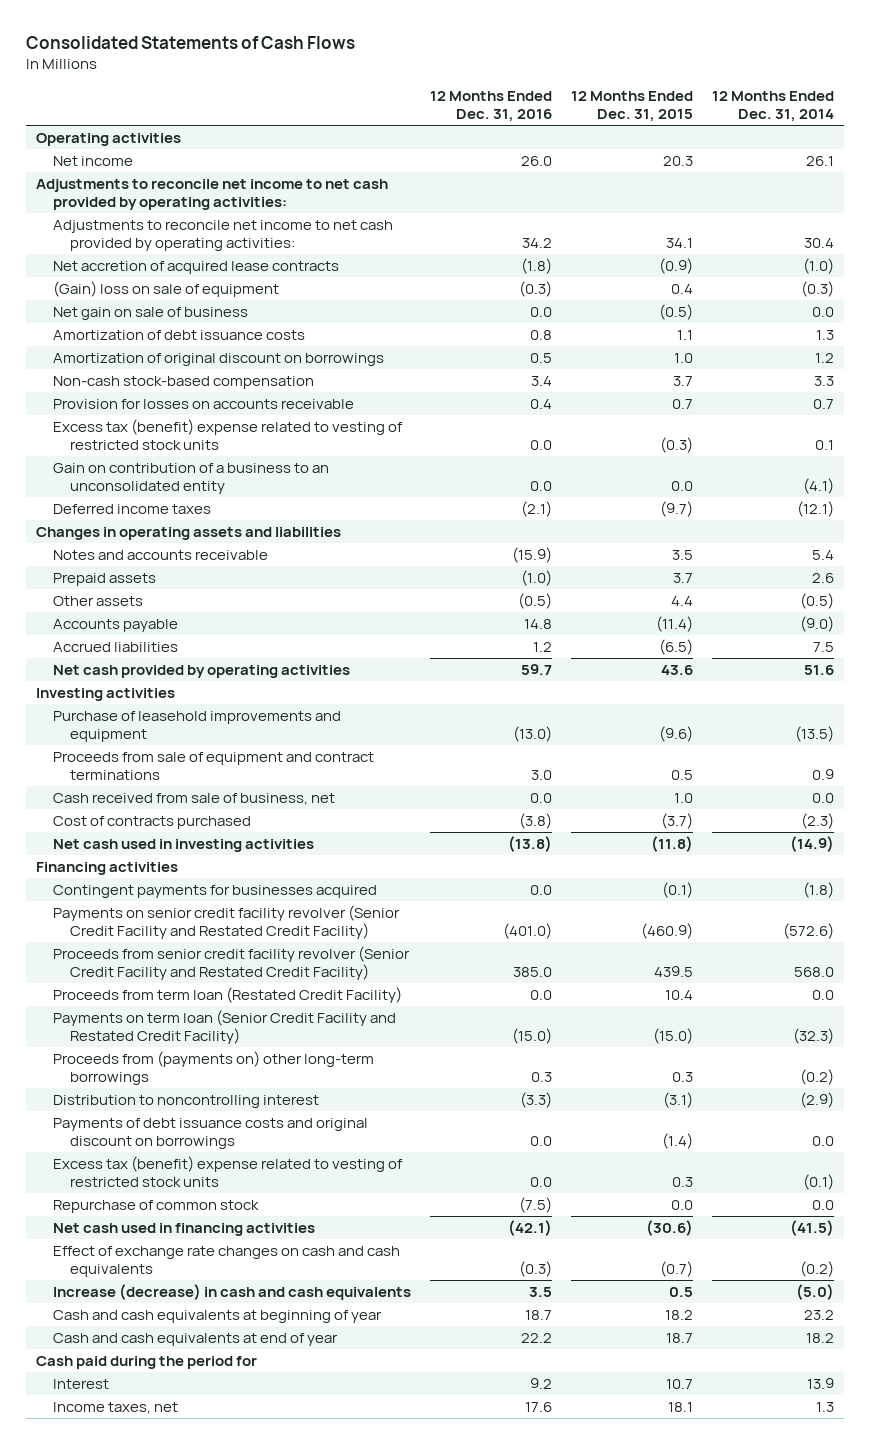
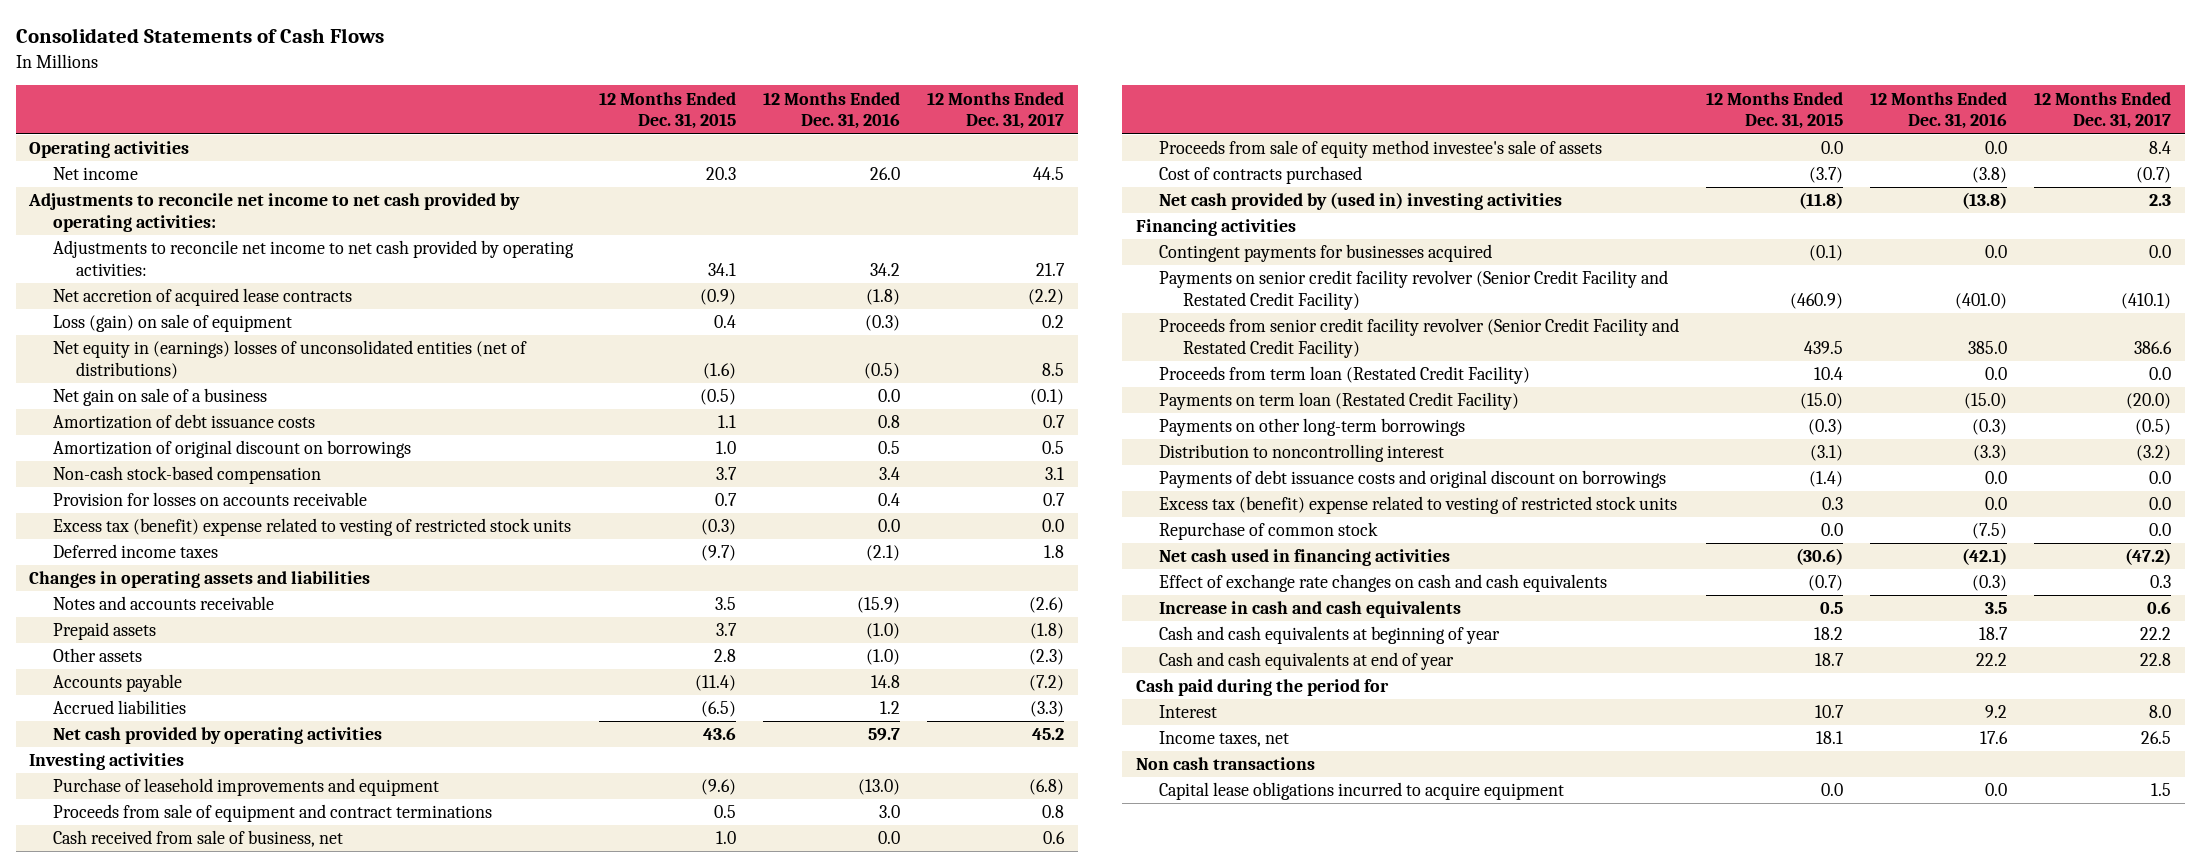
- | 12 Months Ended Dec. 31, 2016 | 12 Months Ended Dec. 31, 2015 | 12 Months Ended Dec. 31, 2014
+ | 12 Months Ended Dec. 31, 2015 | 12 Months Ended Dec. 31, 2016 | 12 Months Ended Dec. 31, 2017
- (Gain) loss on sale of equipment | (0.3) | 0.4 | (0.3)
- Net gain on sale of business | 0.0 | (0.5) | 0.0
+ Loss (gain) on sale of equipment | 0.4 | (0.3) | 0.2
+ Net equity in (earnings) losses of unconsolidated entities (net of distributions) | (1.6) | (0.5) | 8.5
+ Net gain on sale of a business | (0.5) | 0.0 | (0.1)
- Gain on contribution of a business to an unconsolidated entity | 0.0 | 0.0 | (4.1)
- Other assets | (0.5) | 4.4 | (0.5)
+ Other assets | 2.8 | (1.0) | (2.3)
+ Proceeds from sale of equity method investee's sale of assets | 0.0 | 0.0 | 8.4
- Net cash used in investing activities | (13.8) | (11.8) | (14.9)
+ Net cash provided by (used in) investing activities | (11.8) | (13.8) | 2.3
- Payments on term loan (Senior Credit Facility and Restated Credit Facility) | (15.0) | (15.0) | (32.3)
- Proceeds from (payments on) other long-term borrowings | 0.3 | 0.3 | (0.2)
+ Payments on term loan (Restated Credit Facility) | (15.0) | (15.0) | (20.0)
+ Payments on other long-term borrowings | (0.3) | (0.3) | (0.5)
- Increase (decrease) in cash and cash equivalents | 3.5 | 0.5 | (5.0)
+ Increase in cash and cash equivalents | 0.5 | 3.5 | 0.6
+ Non cash transactions
+ Capital lease obligations incurred to acquire equipment | 0.0 | 0.0 | 1.5

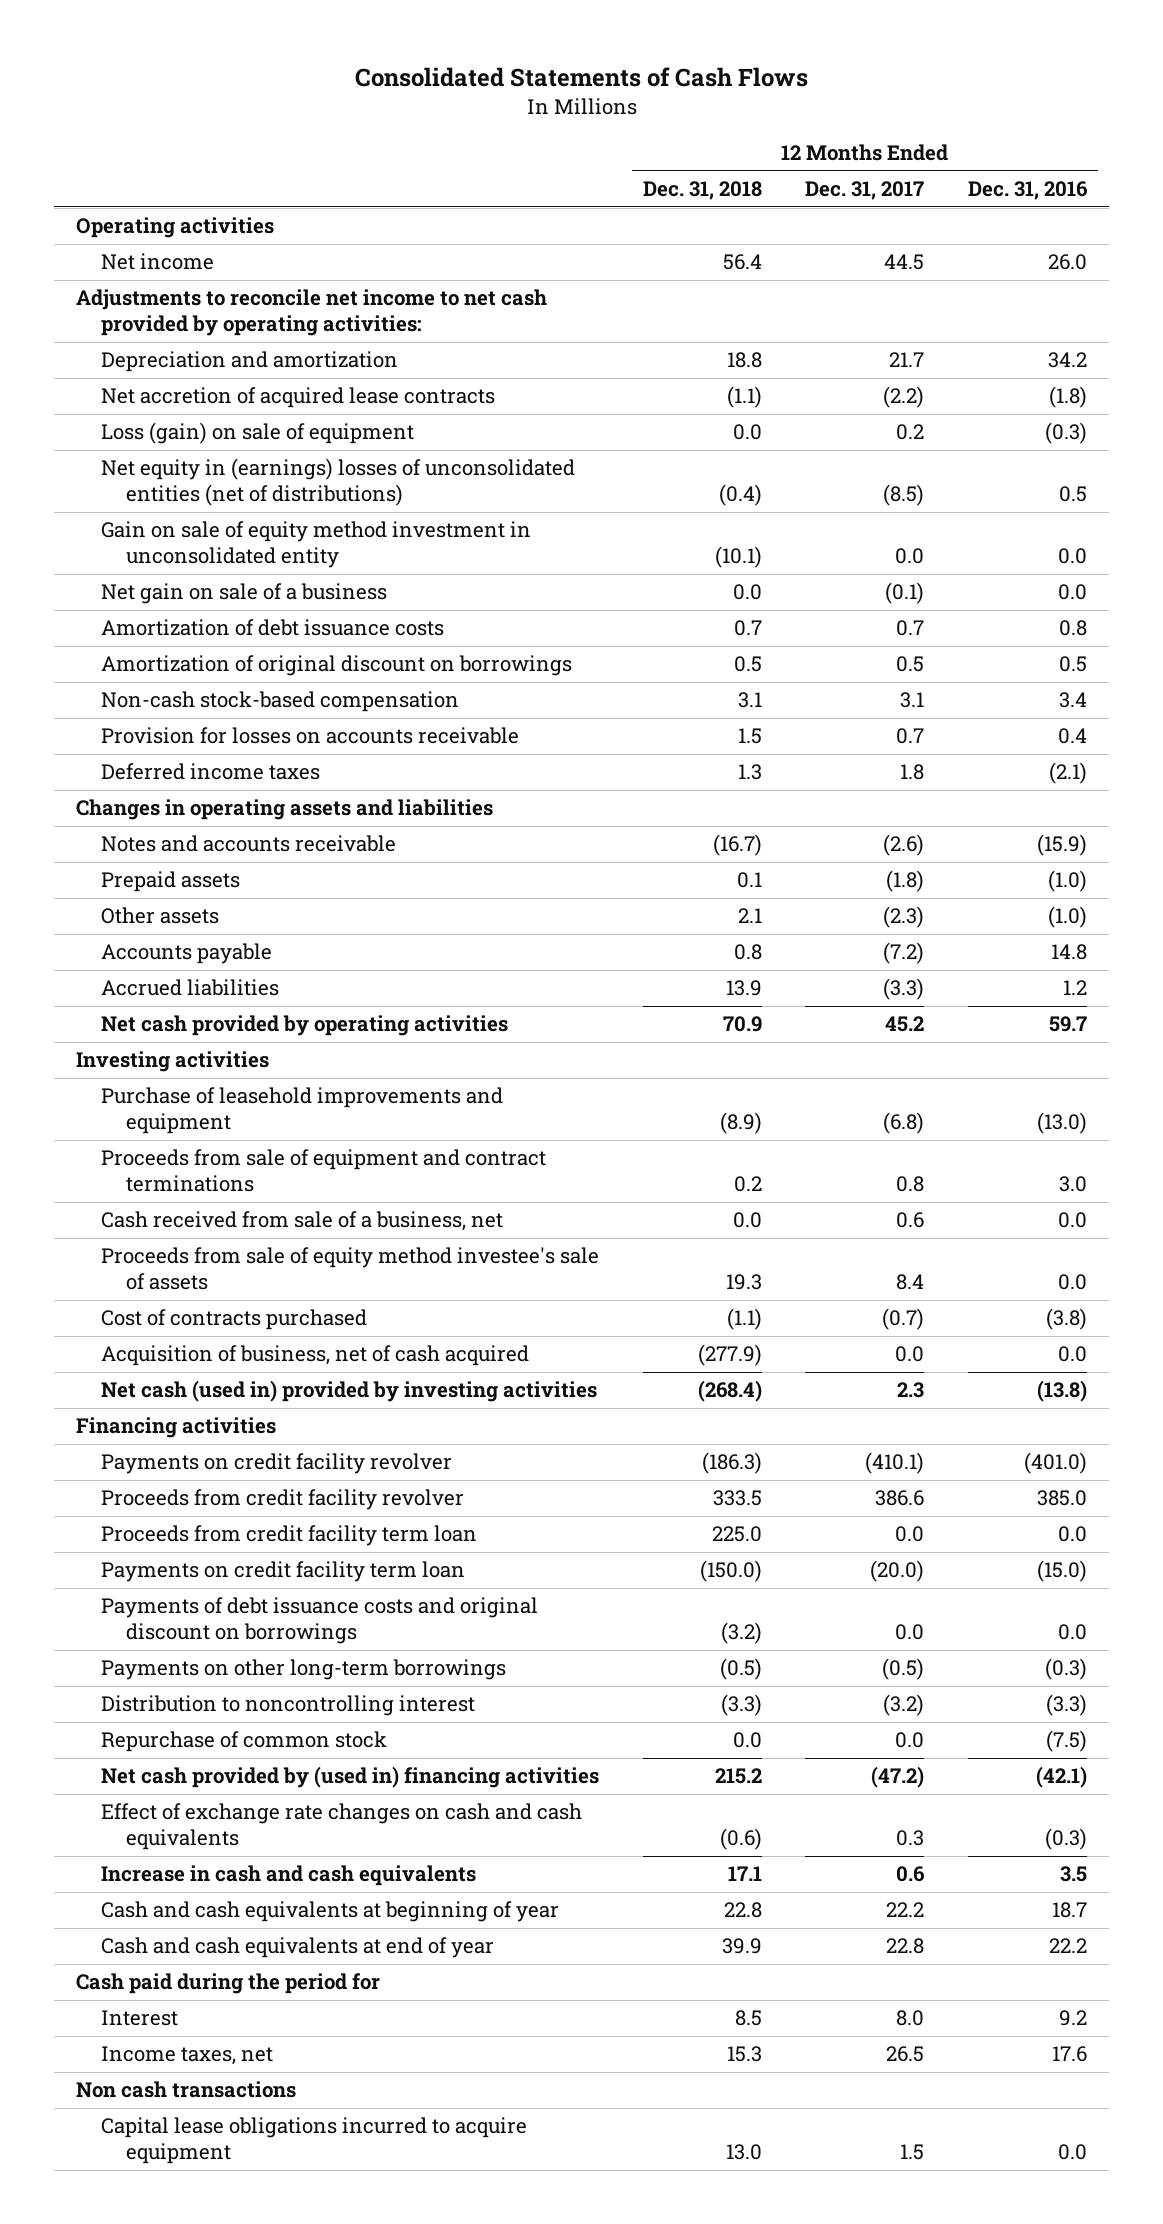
- | 12 Months Ended Dec. 31, 2015 | 12 Months Ended Dec. 31, 2016 | 12 Months Ended Dec. 31, 2017
+ | 12 Months Ended Dec. 31, 2018 | 12 Months Ended Dec. 31, 2017 | 12 Months Ended Dec. 31, 2016
- Adjustments to reconcile net income to net cash provided by operating activities: | 34.1 | 34.2 | 21.7
+ Depreciation and amortization | 18.8 | 21.7 | 34.2
- Net equity in (earnings) losses of unconsolidated entities (net of distributions) | (1.6) | (0.5) | 8.5
+ Net equity in (earnings) losses of unconsolidated entities (net of distributions) | (0.4) | (8.5) | 0.5
+ Gain on sale of equity method investment in unconsolidated entity | (10.1) | 0.0 | 0.0
- Excess tax (benefit) expense related to vesting of restricted stock units | (0.3) | 0.0 | 0.0
- Cash received from sale of business, net | 1.0 | 0.0 | 0.6
+ Cash received from sale of a business, net | 0.0 | 0.6 | 0.0
- Net cash provided by (used in) investing activities | (11.8) | (13.8) | 2.3
+ Acquisition of business, net of cash acquired | (277.9) | 0.0 | 0.0
+ Net cash (used in) provided by investing activities | (268.4) | 2.3 | (13.8)
- Contingent payments for businesses acquired | (0.1) | 0.0 | 0.0
- Payments on senior credit facility revolver (Senior Credit Facility and Restated Credit Facility) | (460.9) | (401.0) | (410.1)
- Proceeds from senior credit facility revolver (Senior Credit Facility and Restated Credit Facility) | 439.5 | 385.0 | 386.6
- Proceeds from term loan (Restated Credit Facility) | 10.4 | 0.0 | 0.0
- Payments on term loan (Restated Credit Facility) | (15.0) | (15.0) | (20.0)
+ Payments on credit facility revolver | (186.3) | (410.1) | (401.0)
+ Proceeds from credit facility revolver | 333.5 | 386.6 | 385.0
+ Proceeds from credit facility term loan | 225.0 | 0.0 | 0.0
+ Payments on credit facility term loan | (150.0) | (20.0) | (15.0)
moved up: Payments of debt issuance costs and original discount on borrowings | (3.2) | 0.0 | 0.0
- Excess tax (benefit) expense related to vesting of restricted stock units | 0.3 | 0.0 | 0.0
- Net cash used in financing activities | (30.6) | (42.1) | (47.2)
+ Net cash provided by (used in) financing activities | 215.2 | (47.2) | (42.1)

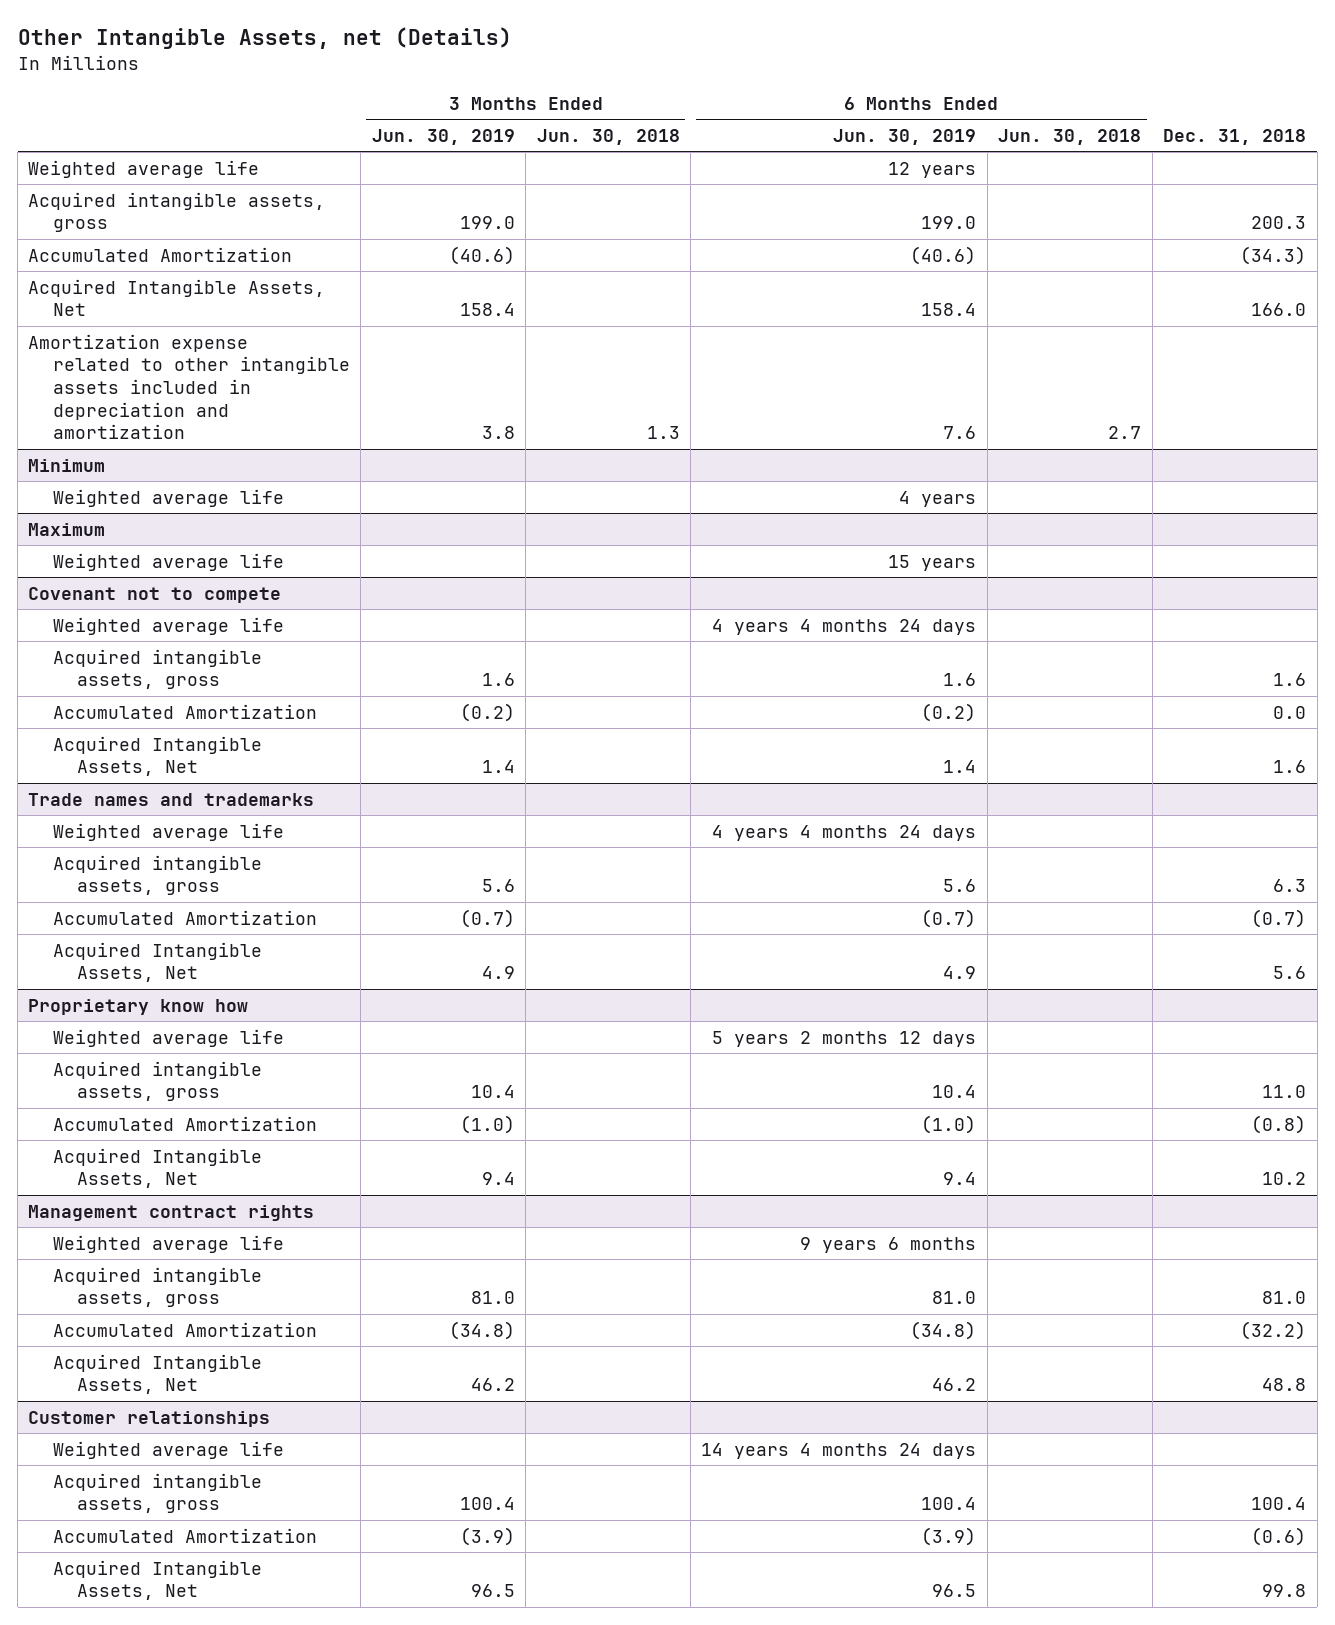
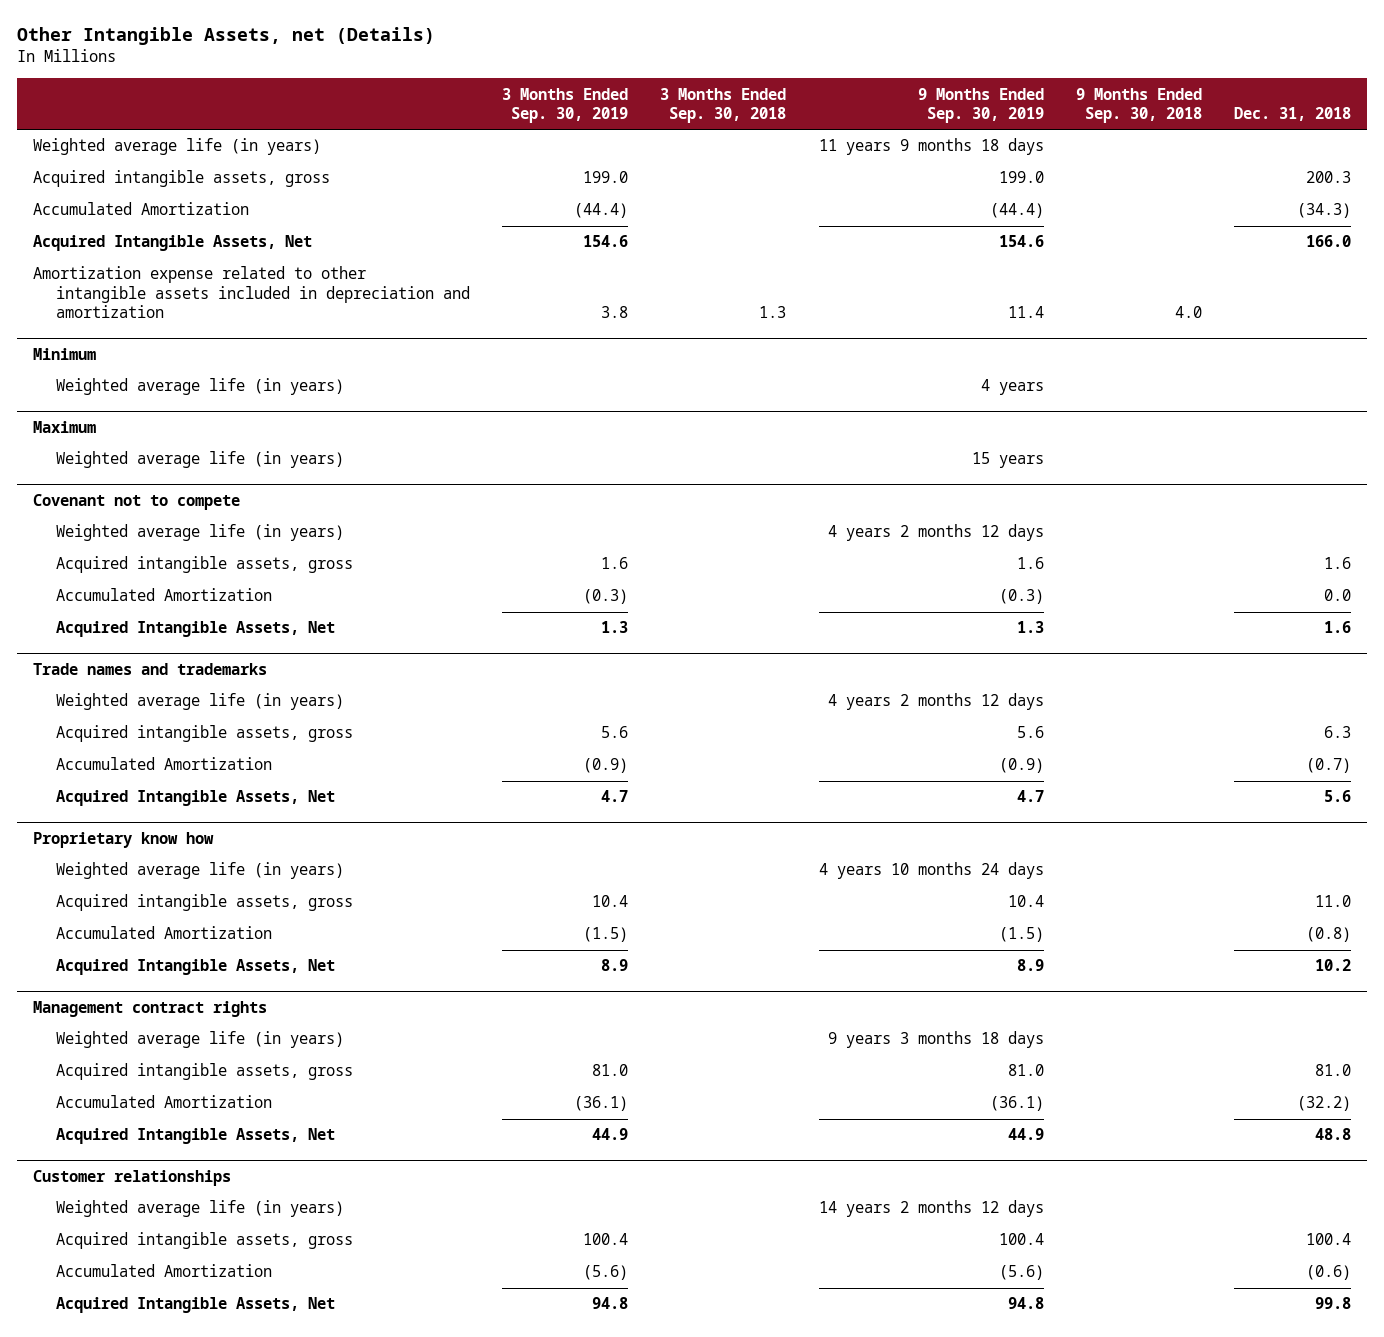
- | 3 Months Ended Jun. 30, 2019 | 3 Months Ended Jun. 30, 2018 | 6 Months Ended Jun. 30, 2019 | 6 Months Ended Jun. 30, 2018 | Dec. 31, 2018
+ | 3 Months Ended Sep. 30, 2019 | 3 Months Ended Sep. 30, 2018 | 9 Months Ended Sep. 30, 2019 | 9 Months Ended Sep. 30, 2018 | Dec. 31, 2018
- Weighted average life | | | 12 years | |
+ Weighted average life (in years) | | | 11 years 9 months 18 days | |
@ Minimum
- Weighted average life | | | 4 years | |
+ Weighted average life (in years) | | | 4 years | |
@ Maximum
- Weighted average life | | | 15 years | |
+ Weighted average life (in years) | | | 15 years | |
@ Covenant not to compete
- Weighted average life | | | 4 years 4 months 24 days | |
+ Weighted average life (in years) | | | 4 years 2 months 12 days | |
@ Trade names and trademarks
- Weighted average life | | | 4 years 4 months 24 days | |
+ Weighted average life (in years) | | | 4 years 2 months 12 days | |
@ Proprietary know how
- Weighted average life | | | 5 years 2 months 12 days | |
+ Weighted average life (in years) | | | 4 years 10 months 24 days | |
@ Management contract rights
- Weighted average life | | | 9 years 6 months | |
+ Weighted average life (in years) | | | 9 years 3 months 18 days | |
@ Customer relationships
- Weighted average life | | | 14 years 4 months 24 days | |
+ Weighted average life (in years) | | | 14 years 2 months 12 days | |

